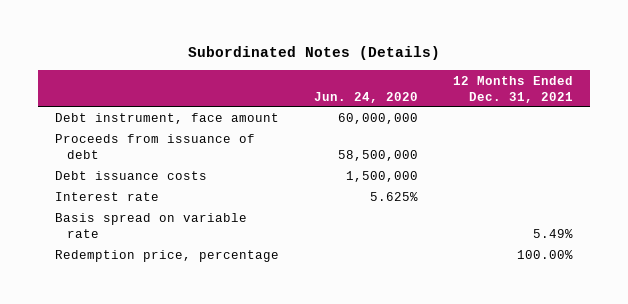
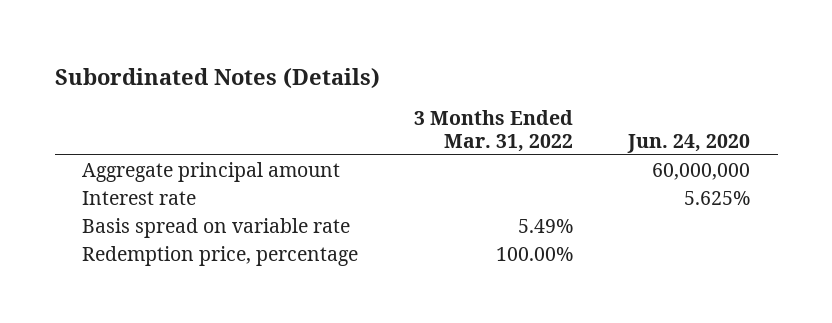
- | Jun. 24, 2020 | 12 Months Ended Dec. 31, 2021
+ | 3 Months Ended Mar. 31, 2022 | Jun. 24, 2020
- Debt instrument, face amount | 60,000,000 |
- Proceeds from issuance of debt | 58,500,000 |
- Debt issuance costs | 1,500,000 |
+ Aggregate principal amount | | 60,000,000

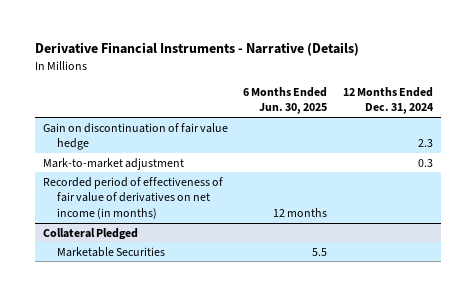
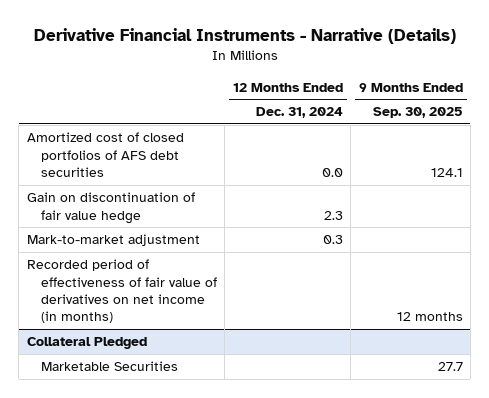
- | 6 Months Ended Jun. 30, 2025 | 12 Months Ended Dec. 31, 2024
+ | 12 Months Ended Dec. 31, 2024 | 9 Months Ended Sep. 30, 2025
+ Amortized cost of closed portfolios of AFS debt securities | 0.0 | 124.1

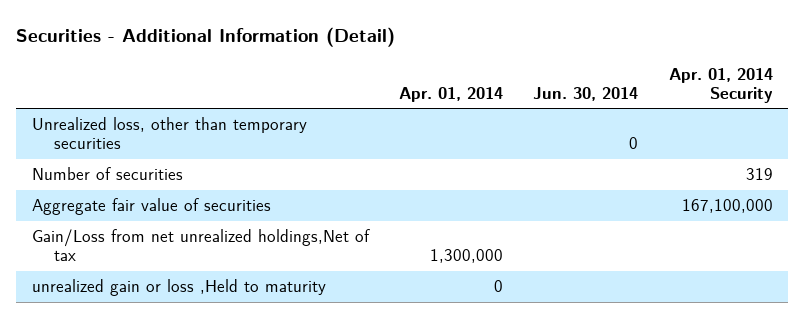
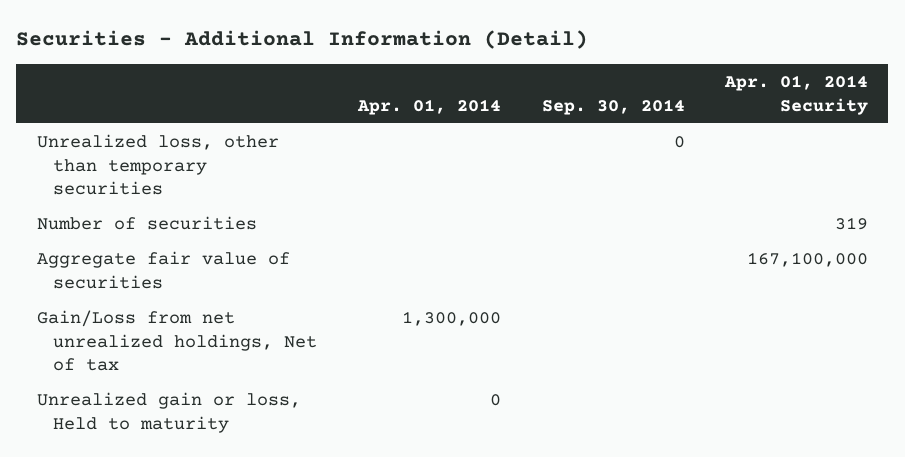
- | Apr. 01, 2014 | Jun. 30, 2014 | Apr. 01, 2014 Security
+ | Apr. 01, 2014 | Sep. 30, 2014 | Apr. 01, 2014 Security
- Gain/Loss from net unrealized holdings,Net of tax | 1,300,000 | |
- unrealized gain or loss ,Held to maturity | 0 | |
+ Gain/Loss from net unrealized holdings, Net of tax | 1,300,000 | |
+ Unrealized gain or loss, Held to maturity | 0 | |

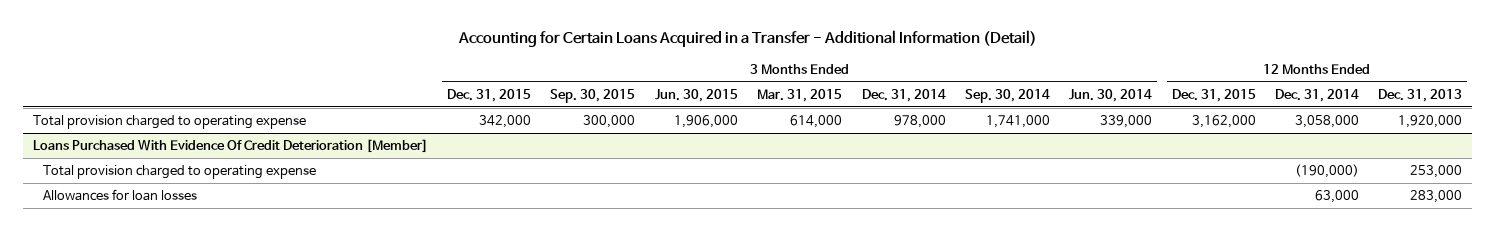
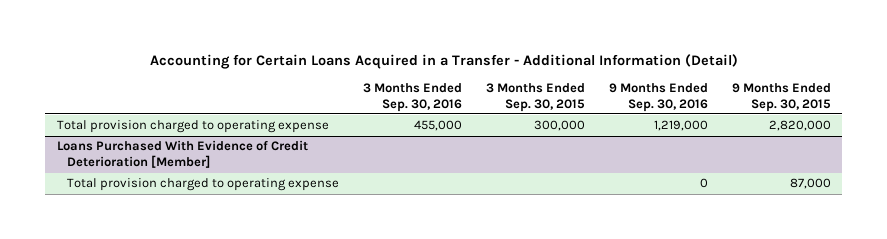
- | 3 Months Ended Dec. 31, 2015 | 3 Months Ended Sep. 30, 2015 | 3 Months Ended Jun. 30, 2015 | 3 Months Ended Mar. 31, 2015 | 3 Months Ended Dec. 31, 2014 | 3 Months Ended Sep. 30, 2014 | 3 Months Ended Jun. 30, 2014 | 12 Months Ended Dec. 31, 2015 | 12 Months Ended Dec. 31, 2014 | 12 Months Ended Dec. 31, 2013
+ | 3 Months Ended Sep. 30, 2016 | 3 Months Ended Sep. 30, 2015 | 9 Months Ended Sep. 30, 2016 | 9 Months Ended Sep. 30, 2015
- Loans Purchased With Evidence Of Credit Deterioration [Member]
+ Loans Purchased With Evidence of Credit Deterioration [Member]
- Allowances for loan losses | | | | | | | | | 63,000 | 283,000

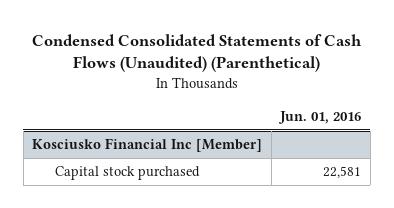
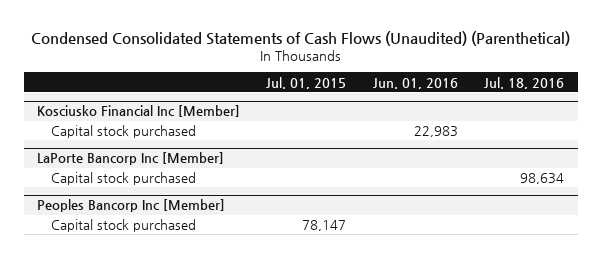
- | Jun. 01, 2016
+ | Jul. 01, 2015 | Jun. 01, 2016 | Jul. 18, 2016
@ Kosciusko Financial Inc [Member]
- Capital stock purchased | 22,581
+ Capital stock purchased | | 22,983 |
+ LaPorte Bancorp Inc [Member]
+ Capital stock purchased | | | 98,634
+ Peoples Bancorp Inc [Member]
+ Capital stock purchased | 78,147 | |

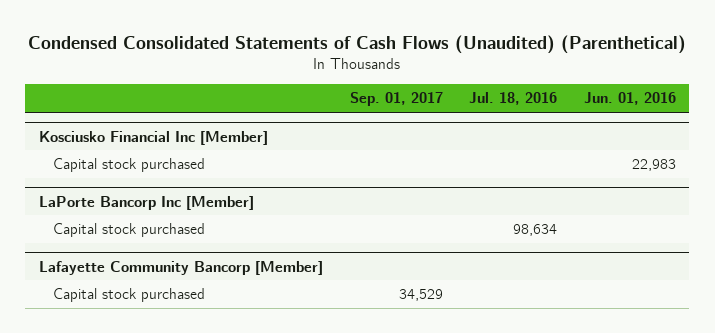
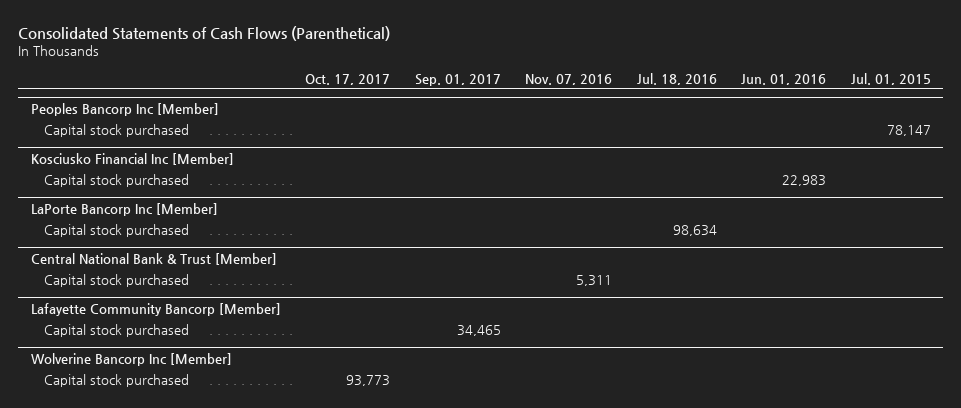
- Condensed Consolidated Statements of Cash Flows (Unaudited) (Parenthetical)
+ Consolidated Statements of Cash Flows (Parenthetical)
- | Sep. 01, 2017 | Jul. 18, 2016 | Jun. 01, 2016
+ | Oct. 17, 2017 | Sep. 01, 2017 | Nov. 07, 2016 | Jul. 18, 2016 | Jun. 01, 2016 | Jul. 01, 2015
+ Peoples Bancorp Inc [Member]
+ Capital stock purchased | | | | | | 78,147
+ Central National Bank & Trust [Member]
+ Capital stock purchased | | | 5,311 | | |
@ Lafayette Community Bancorp [Member]
- Capital stock purchased | 34,529 | |
+ Capital stock purchased | | 34,465 | | | |
+ Wolverine Bancorp Inc [Member]
+ Capital stock purchased | 93,773 | | | | |

